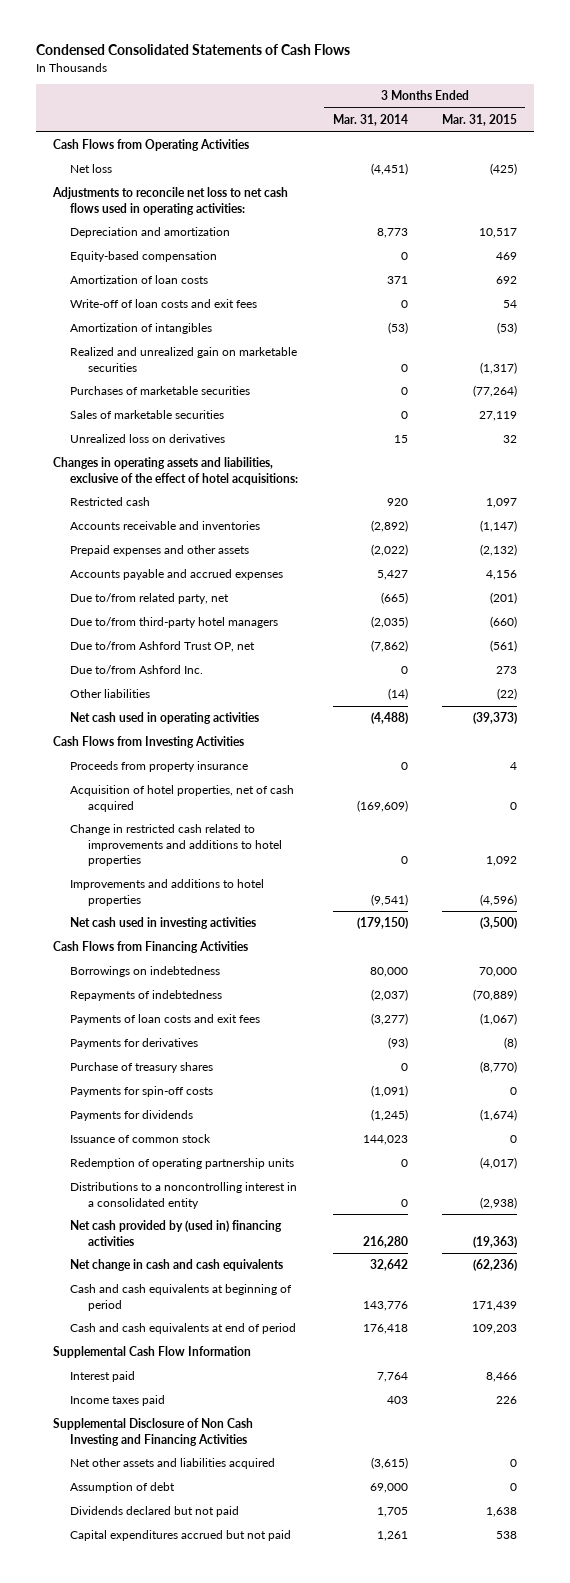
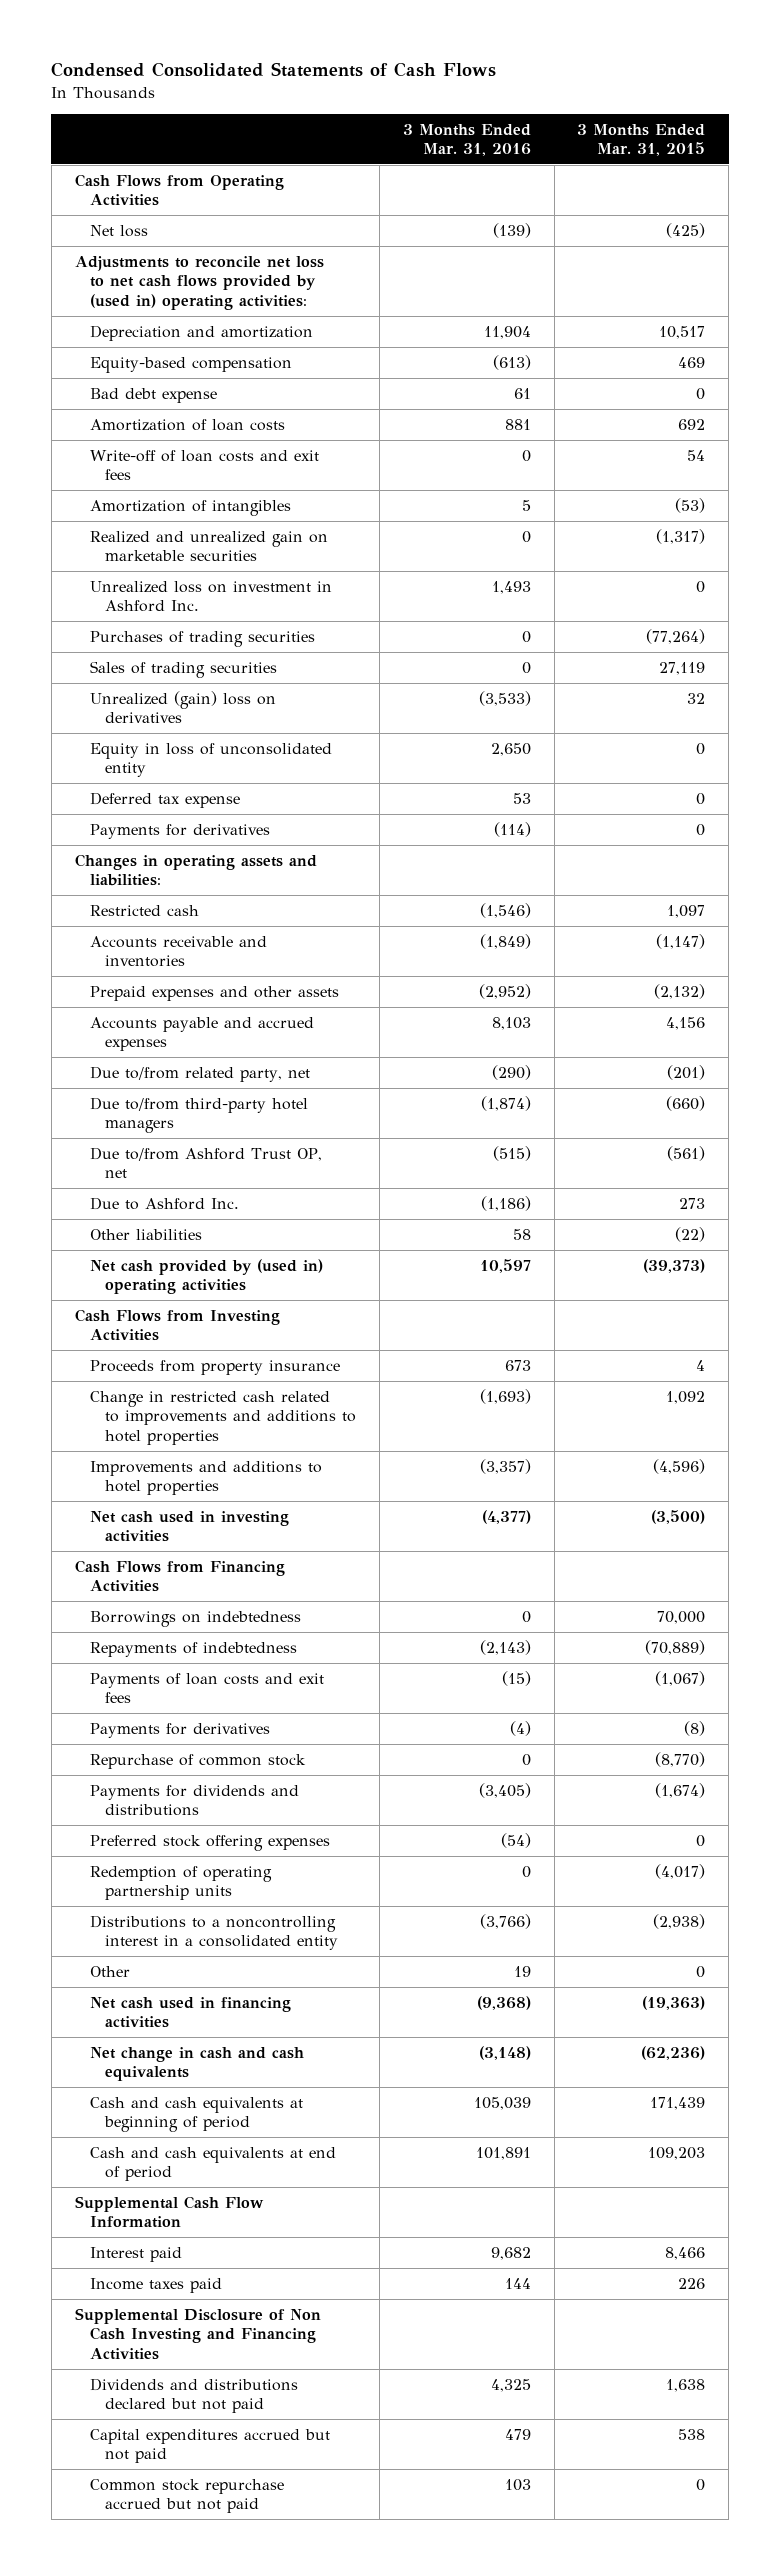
- | 3 Months Ended Mar. 31, 2014 | 3 Months Ended Mar. 31, 2015
+ | 3 Months Ended Mar. 31, 2016 | 3 Months Ended Mar. 31, 2015
- Adjustments to reconcile net loss to net cash flows used in operating activities:
+ Adjustments to reconcile net loss to net cash flows provided by (used in) operating activities:
+ Bad debt expense | 61 | 0
- Purchases of marketable securities | 0 | (77,264)
- Sales of marketable securities | 0 | 27,119
- Unrealized loss on derivatives | 15 | 32
- Changes in operating assets and liabilities, exclusive of the effect of hotel acquisitions:
+ Unrealized loss on investment in Ashford Inc. | 1,493 | 0
+ Purchases of trading securities | 0 | (77,264)
+ Sales of trading securities | 0 | 27,119
+ Unrealized (gain) loss on derivatives | (3,533) | 32
+ Equity in loss of unconsolidated entity | 2,650 | 0
+ Deferred tax expense | 53 | 0
+ Payments for derivatives | (114) | 0
+ Changes in operating assets and liabilities:
- Due to/from Ashford Inc. | 0 | 273
+ Due to Ashford Inc. | (1,186) | 273
- Net cash used in operating activities | (4,488) | (39,373)
+ Net cash provided by (used in) operating activities | 10,597 | (39,373)
- Acquisition of hotel properties, net of cash acquired | (169,609) | 0
- Purchase of treasury shares | 0 | (8,770)
- Payments for spin-off costs | (1,091) | 0
- Payments for dividends | (1,245) | (1,674)
- Issuance of common stock | 144,023 | 0
+ Repurchase of common stock | 0 | (8,770)
+ Payments for dividends and distributions | (3,405) | (1,674)
+ Preferred stock offering expenses | (54) | 0
- Net cash provided by (used in) financing activities | 216,280 | (19,363)
+ Other | 19 | 0
+ Net cash used in financing activities | (9,368) | (19,363)
- Net other assets and liabilities acquired | (3,615) | 0
- Assumption of debt | 69,000 | 0
- Dividends declared but not paid | 1,705 | 1,638
+ Dividends and distributions declared but not paid | 4,325 | 1,638
+ Common stock repurchase accrued but not paid | 103 | 0

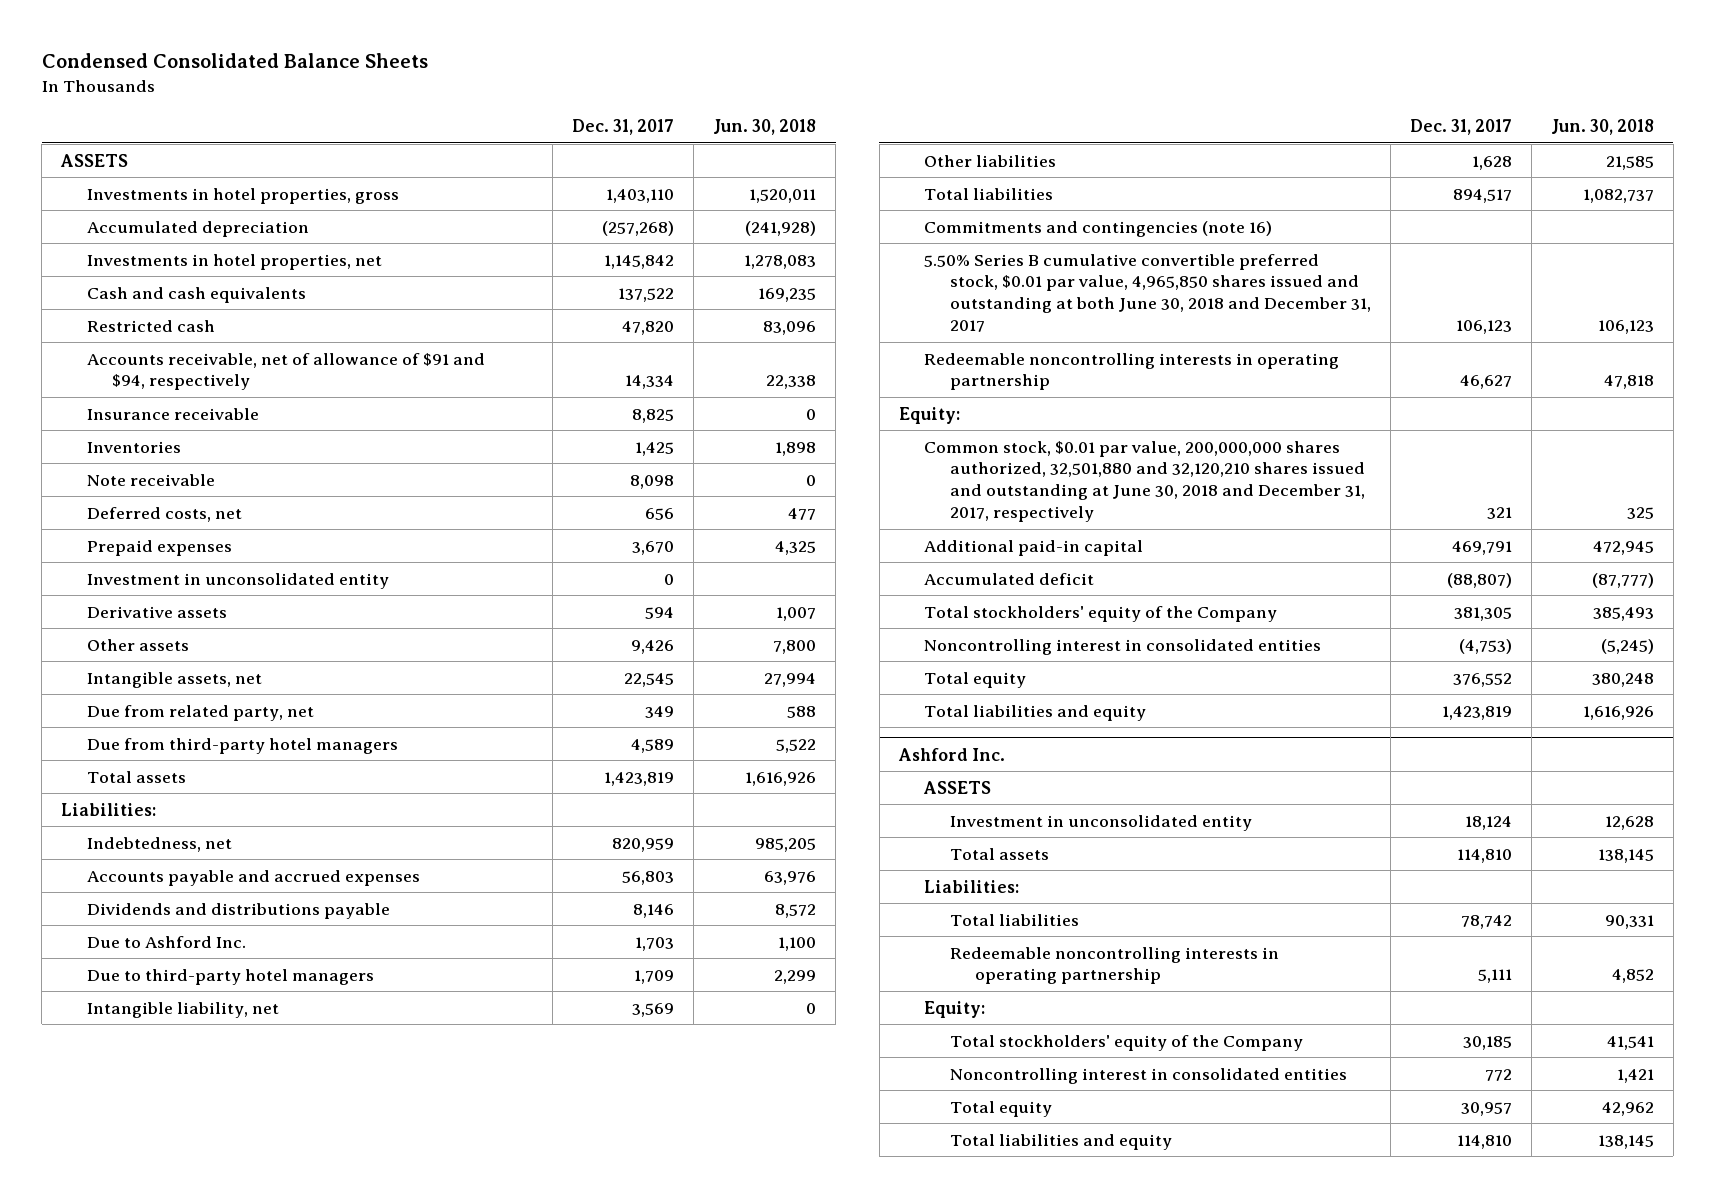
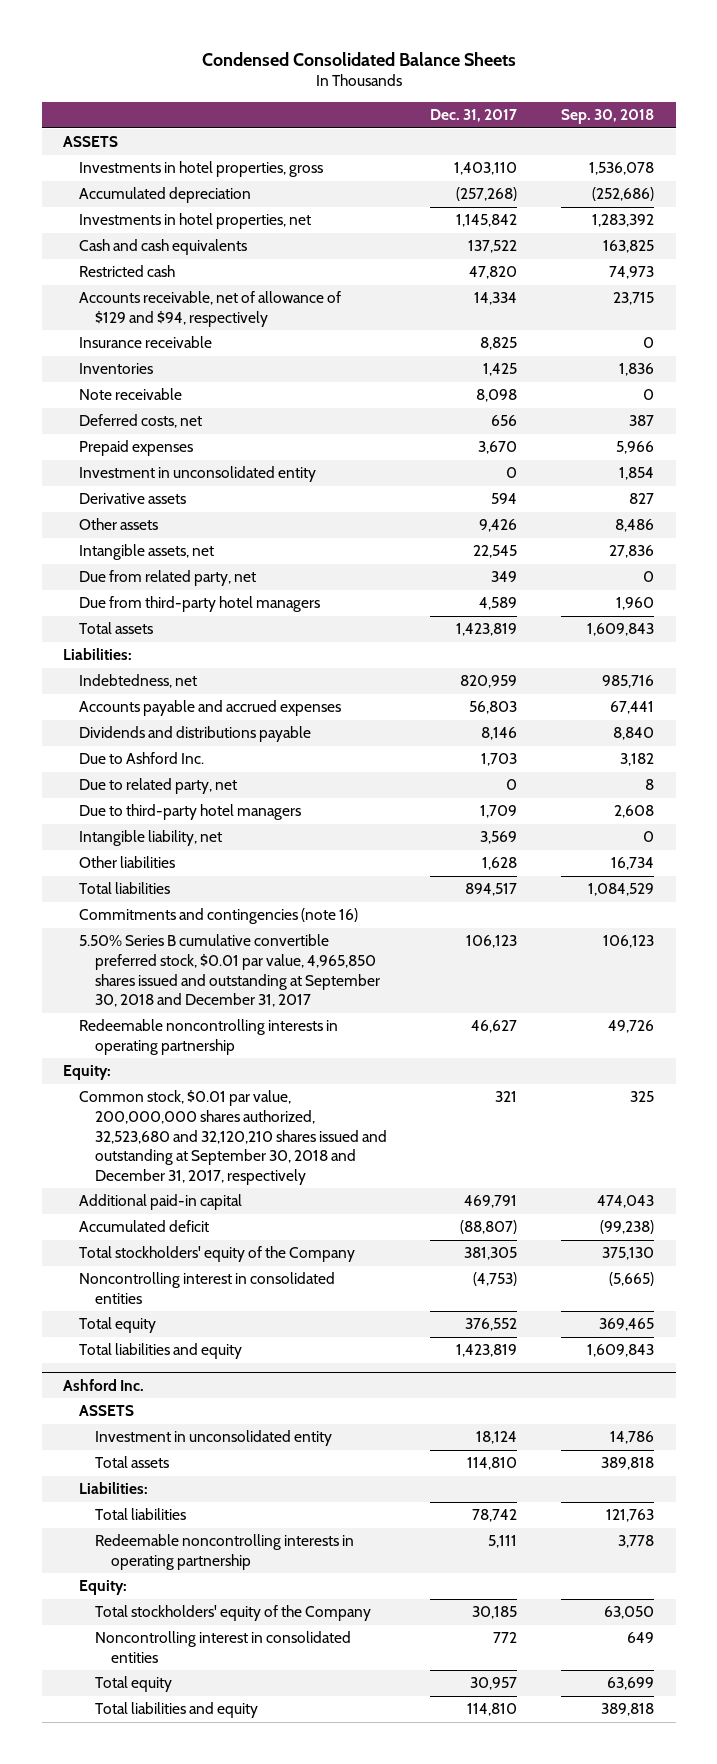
- | Dec. 31, 2017 | Jun. 30, 2018
+ | Dec. 31, 2017 | Sep. 30, 2018
- Accounts receivable, net of allowance of $91 and $94, respectively | 14,334 | 22,338
+ Accounts receivable, net of allowance of $129 and $94, respectively | 14,334 | 23,715
+ Due to related party, net | 0 | 8
- 5.50% Series B cumulative convertible preferred stock, $0.01 par value, 4,965,850 shares issued and outstanding at both June 30, 2018 and December 31, 2017 | 106,123 | 106,123
+ 5.50% Series B cumulative convertible preferred stock, $0.01 par value, 4,965,850 shares issued and outstanding at September 30, 2018 and December 31, 2017 | 106,123 | 106,123
- Common stock, $0.01 par value, 200,000,000 shares authorized, 32,501,880 and 32,120,210 shares issued and outstanding at June 30, 2018 and December 31, 2017, respectively | 321 | 325
+ Common stock, $0.01 par value, 200,000,000 shares authorized, 32,523,680 and 32,120,210 shares issued and outstanding at September 30, 2018 and December 31, 2017, respectively | 321 | 325

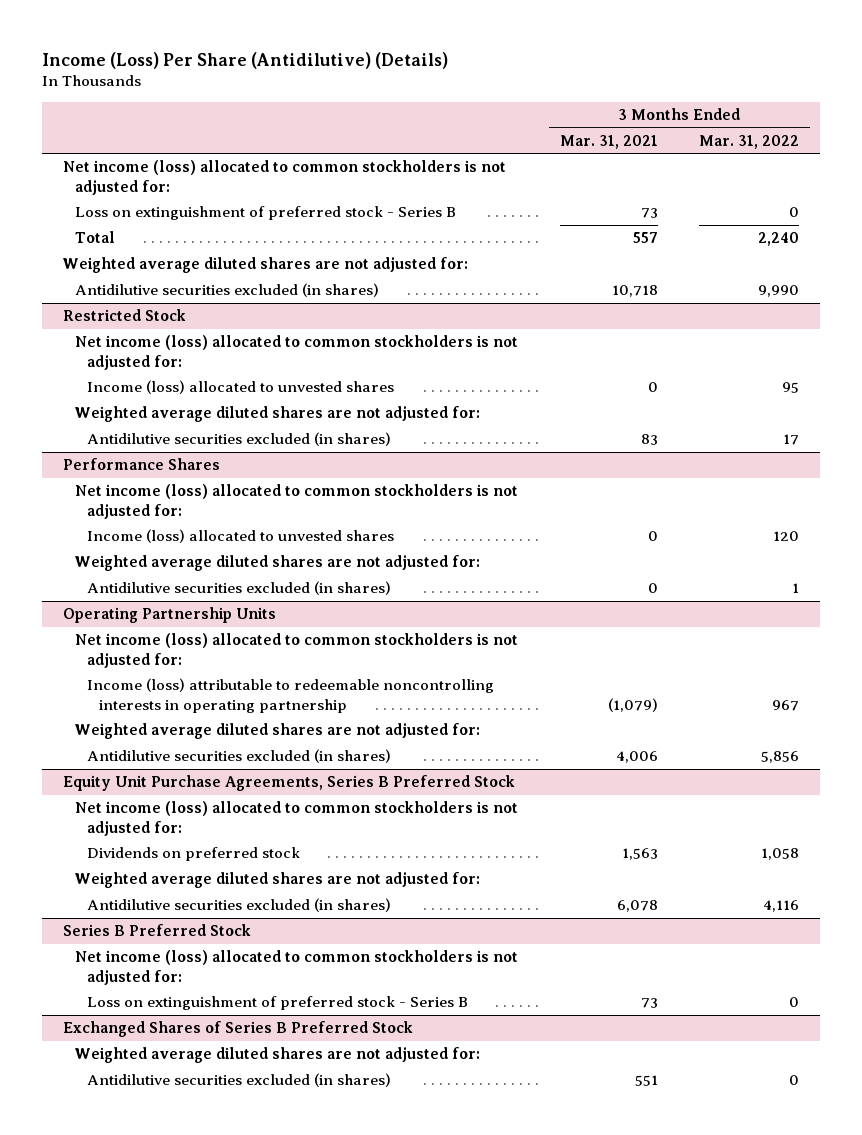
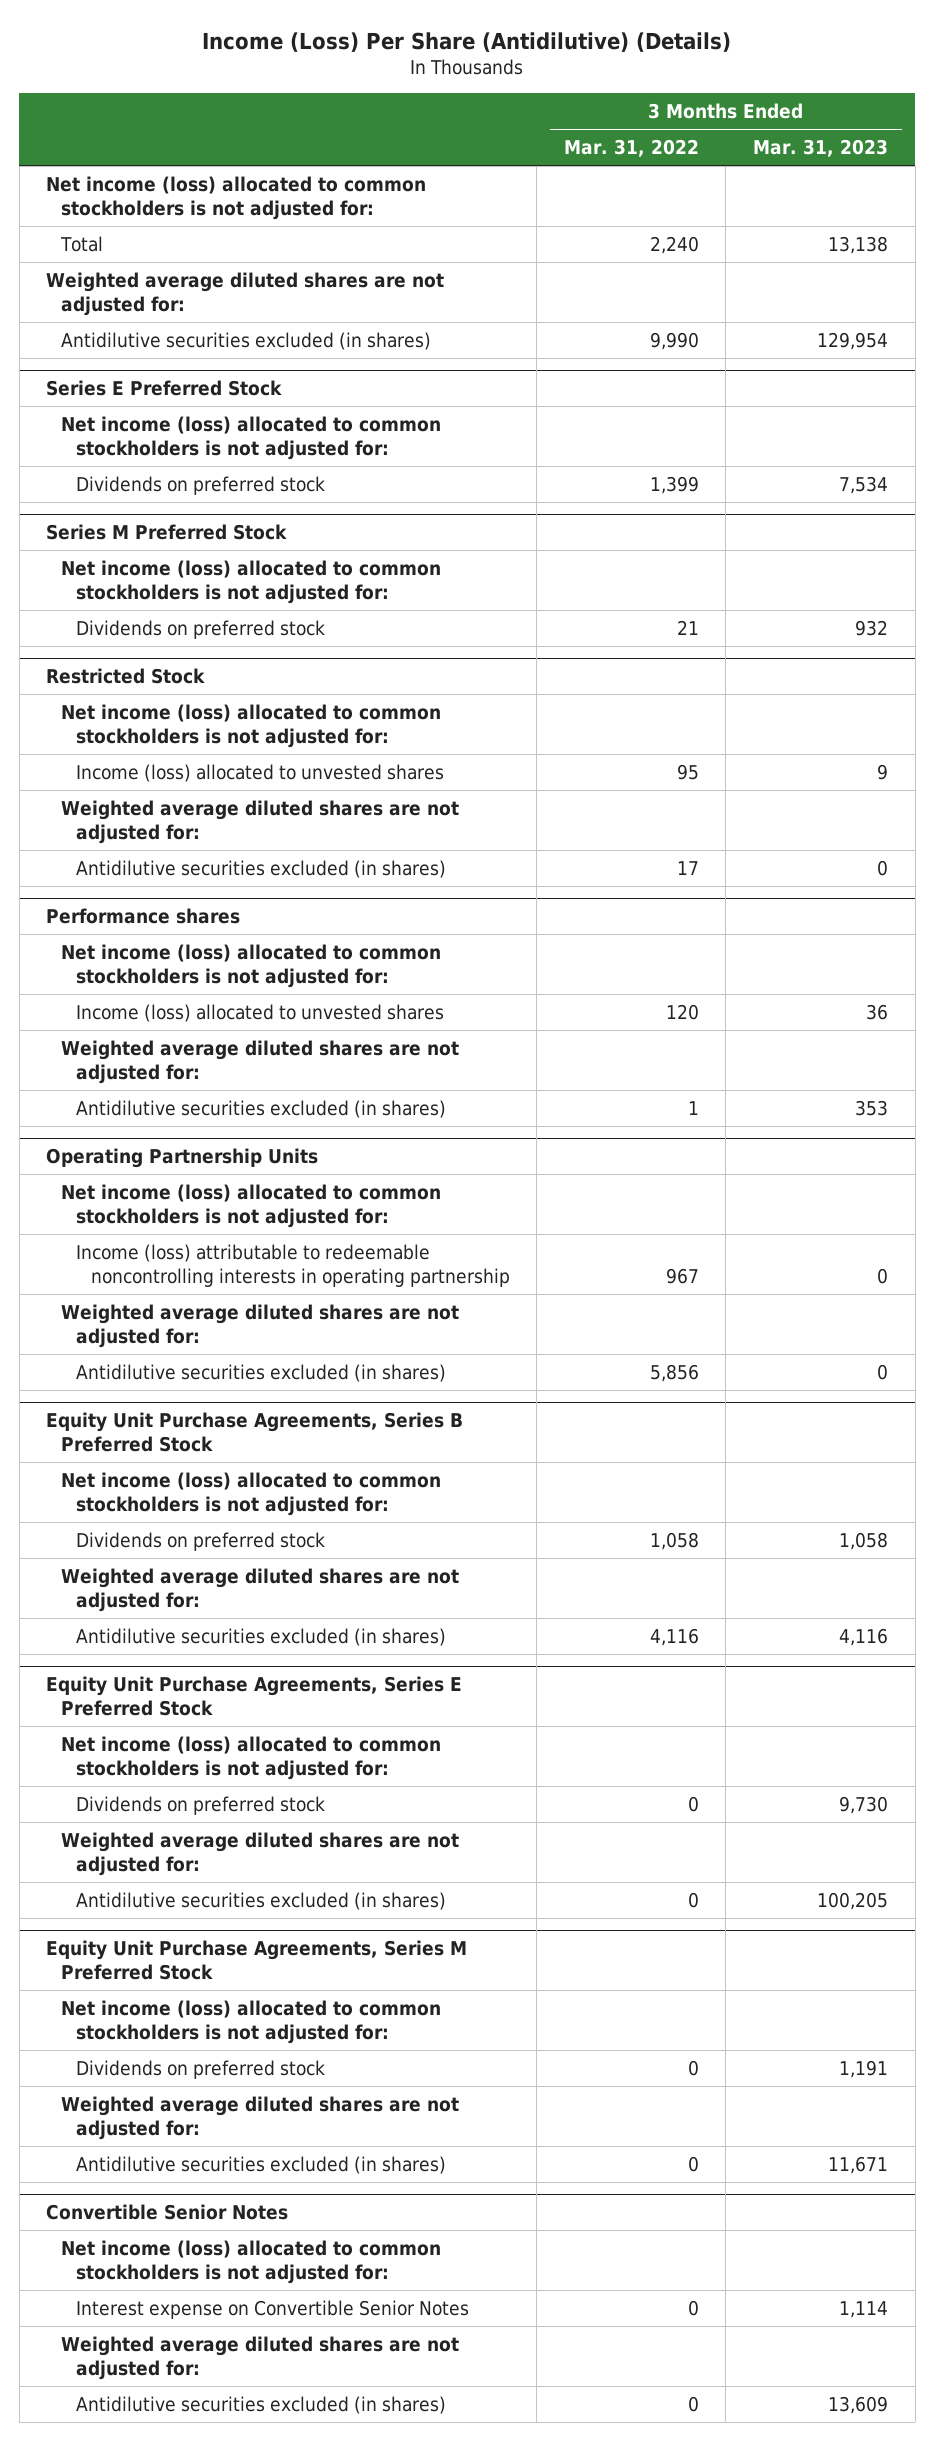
- | 3 Months Ended Mar. 31, 2021 | 3 Months Ended Mar. 31, 2022
+ | 3 Months Ended Mar. 31, 2022 | 3 Months Ended Mar. 31, 2023
- Loss on extinguishment of preferred stock - Series B | 73 | 0
+ Series E Preferred Stock
+ Net income (loss) allocated to common stockholders is not adjusted for:
+ Dividends on preferred stock | 1,399 | 7,534
+ Series M Preferred Stock
+ Net income (loss) allocated to common stockholders is not adjusted for:
+ Dividends on preferred stock | 21 | 932
- Performance Shares
+ Performance shares
- Series B Preferred Stock
+ Equity Unit Purchase Agreements, Series E Preferred Stock
- Loss on extinguishment of preferred stock - Series B | 73 | 0
- Exchanged Shares of Series B Preferred Stock
+ Dividends on preferred stock | 0 | 9,730
+ Equity Unit Purchase Agreements, Series M Preferred Stock
+ Net income (loss) allocated to common stockholders is not adjusted for:
+ Dividends on preferred stock | 0 | 1,191
+ Weighted average diluted shares are not adjusted for:
+ Antidilutive securities excluded (in shares) | 0 | 11,671
+ Convertible Senior Notes
+ Net income (loss) allocated to common stockholders is not adjusted for:
+ Interest expense on Convertible Senior Notes | 0 | 1,114
+ Weighted average diluted shares are not adjusted for:
+ Antidilutive securities excluded (in shares) | 0 | 13,609

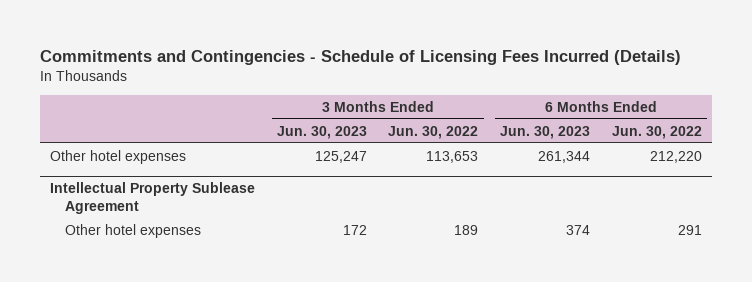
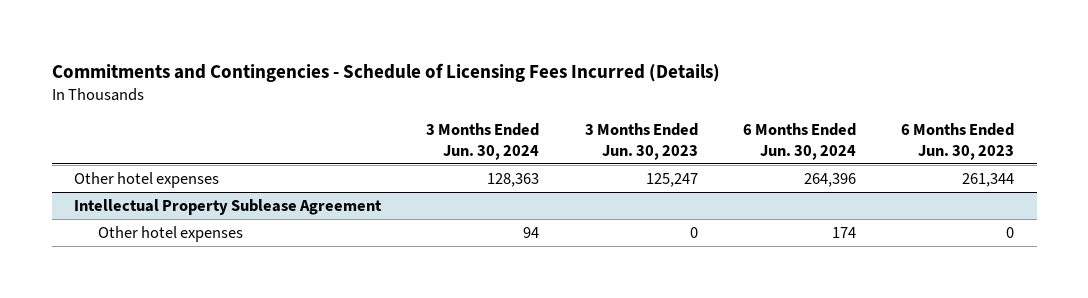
- | 3 Months Ended Jun. 30, 2023 | 3 Months Ended Jun. 30, 2022 | 6 Months Ended Jun. 30, 2023 | 6 Months Ended Jun. 30, 2022
+ | 3 Months Ended Jun. 30, 2024 | 3 Months Ended Jun. 30, 2023 | 6 Months Ended Jun. 30, 2024 | 6 Months Ended Jun. 30, 2023
@ Intellectual Property Sublease Agreement
- Other hotel expenses | 172 | 189 | 374 | 291
+ Other hotel expenses | 94 | 0 | 174 | 0

